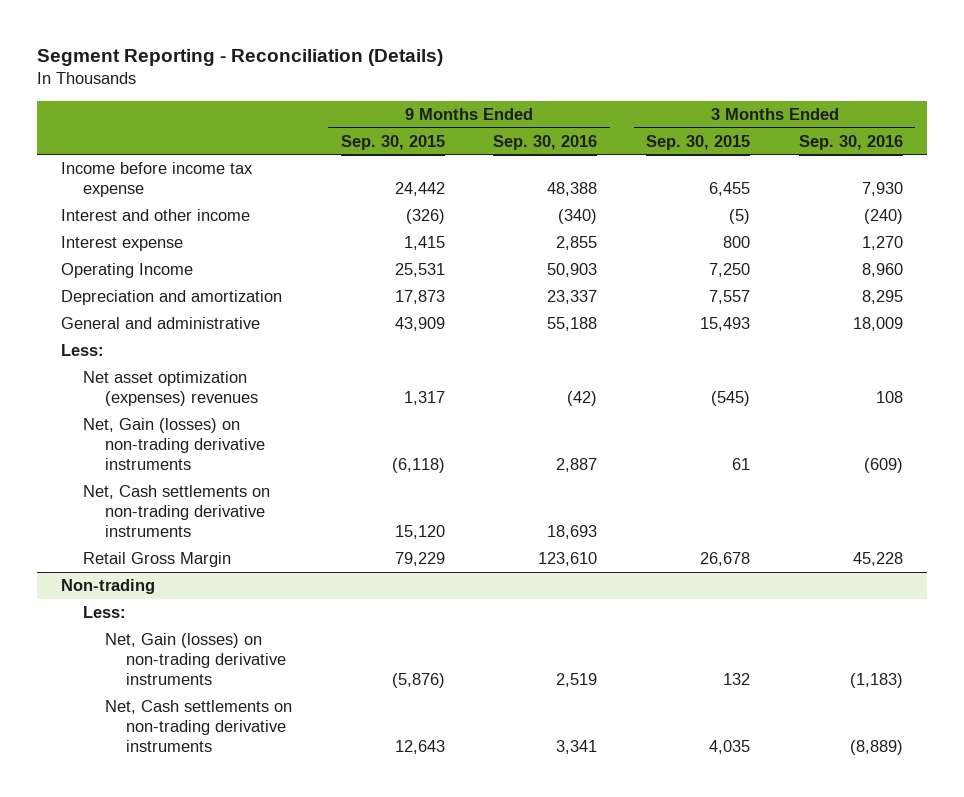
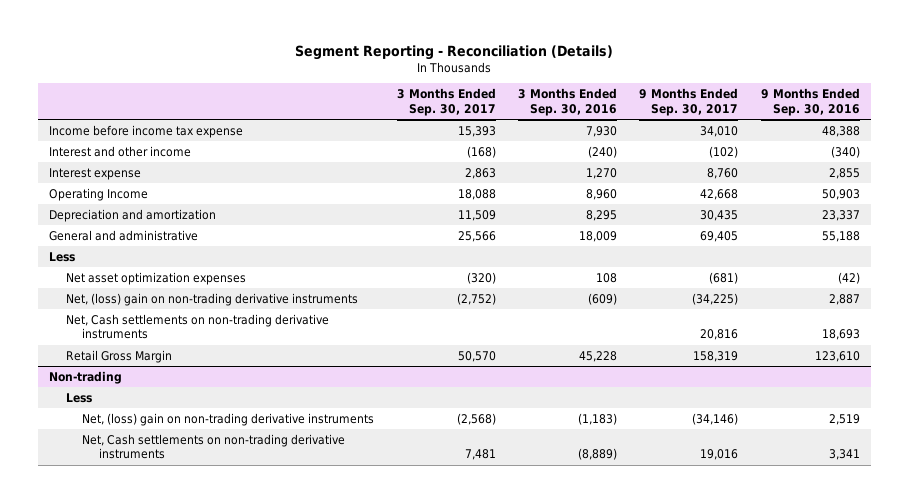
- | 9 Months Ended Sep. 30, 2015 | 9 Months Ended Sep. 30, 2016 | 3 Months Ended Sep. 30, 2015 | 3 Months Ended Sep. 30, 2016
+ | 3 Months Ended Sep. 30, 2017 | 3 Months Ended Sep. 30, 2016 | 9 Months Ended Sep. 30, 2017 | 9 Months Ended Sep. 30, 2016
- Less:
- Net asset optimization (expenses) revenues | 1,317 | (42) | (545) | 108
- Net, Gain (losses) on non-trading derivative instruments | (6,118) | 2,887 | 61 | (609)
+ Less
+ Net asset optimization expenses | (320) | 108 | (681) | (42)
+ Net, (loss) gain on non-trading derivative instruments | (2,752) | (609) | (34,225) | 2,887
@ Non-trading
- Less:
- Net, Gain (losses) on non-trading derivative instruments | (5,876) | 2,519 | 132 | (1,183)
+ Less
+ Net, (loss) gain on non-trading derivative instruments | (2,568) | (1,183) | (34,146) | 2,519

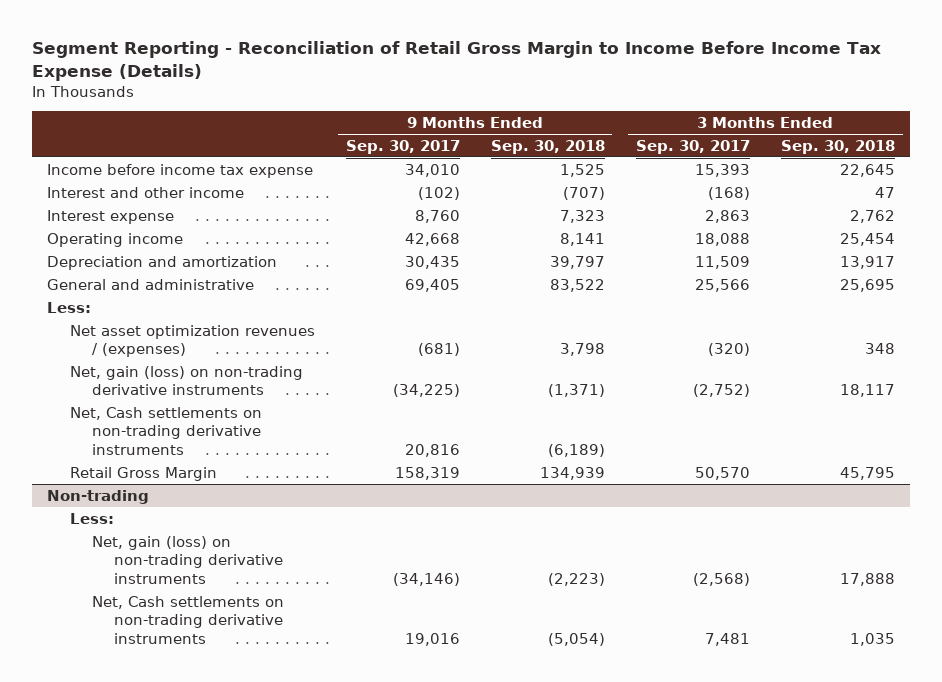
- Segment Reporting - Reconciliation (Details)
+ Segment Reporting - Reconciliation of Retail Gross Margin to Income Before Income Tax Expense (Details)
- | 3 Months Ended Sep. 30, 2017 | 3 Months Ended Sep. 30, 2016 | 9 Months Ended Sep. 30, 2017 | 9 Months Ended Sep. 30, 2016
+ | 9 Months Ended Sep. 30, 2017 | 9 Months Ended Sep. 30, 2018 | 3 Months Ended Sep. 30, 2017 | 3 Months Ended Sep. 30, 2018
- Operating Income | 18,088 | 8,960 | 42,668 | 50,903
+ Operating income | 42,668 | 8,141 | 18,088 | 25,454
- Less
- Net asset optimization expenses | (320) | 108 | (681) | (42)
- Net, (loss) gain on non-trading derivative instruments | (2,752) | (609) | (34,225) | 2,887
+ Less:
+ Net asset optimization revenues / (expenses) | (681) | 3,798 | (320) | 348
+ Net, gain (loss) on non-trading derivative instruments | (34,225) | (1,371) | (2,752) | 18,117
@ Non-trading
- Less
- Net, (loss) gain on non-trading derivative instruments | (2,568) | (1,183) | (34,146) | 2,519
+ Less:
+ Net, gain (loss) on non-trading derivative instruments | (34,146) | (2,223) | (2,568) | 17,888

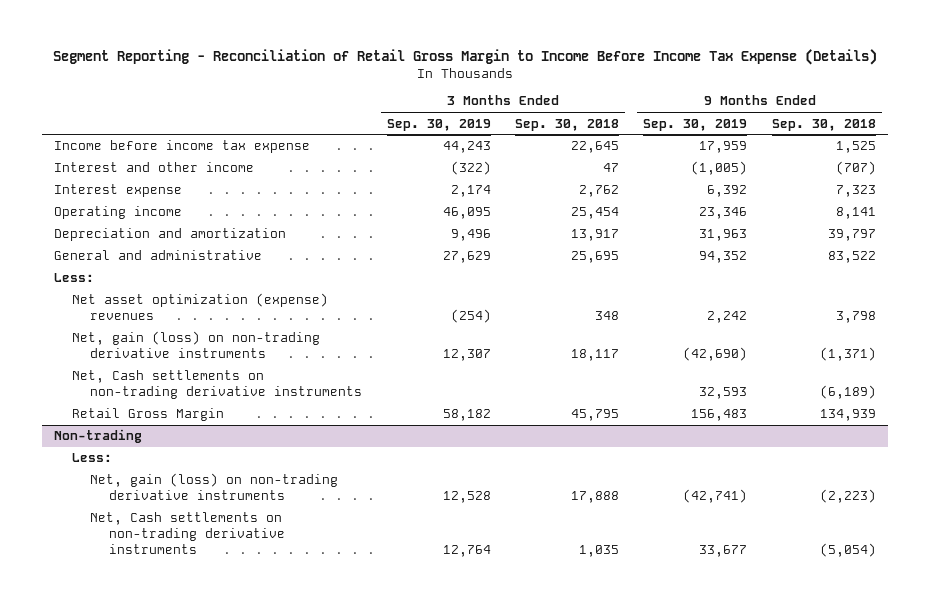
- | 9 Months Ended Sep. 30, 2017 | 9 Months Ended Sep. 30, 2018 | 3 Months Ended Sep. 30, 2017 | 3 Months Ended Sep. 30, 2018
+ | 3 Months Ended Sep. 30, 2019 | 3 Months Ended Sep. 30, 2018 | 9 Months Ended Sep. 30, 2019 | 9 Months Ended Sep. 30, 2018
- Net asset optimization revenues / (expenses) | (681) | 3,798 | (320) | 348
+ Net asset optimization (expense) revenues | (254) | 348 | 2,242 | 3,798

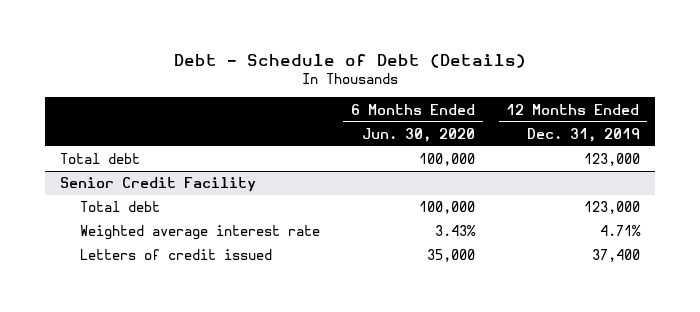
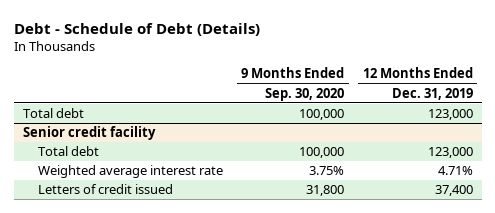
- | 6 Months Ended Jun. 30, 2020 | 12 Months Ended Dec. 31, 2019
+ | 9 Months Ended Sep. 30, 2020 | 12 Months Ended Dec. 31, 2019
- Senior Credit Facility
+ Senior credit facility

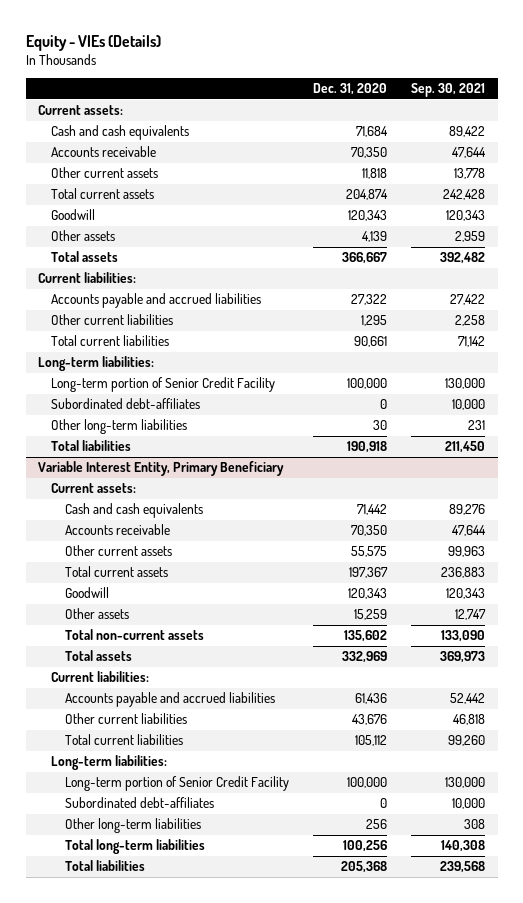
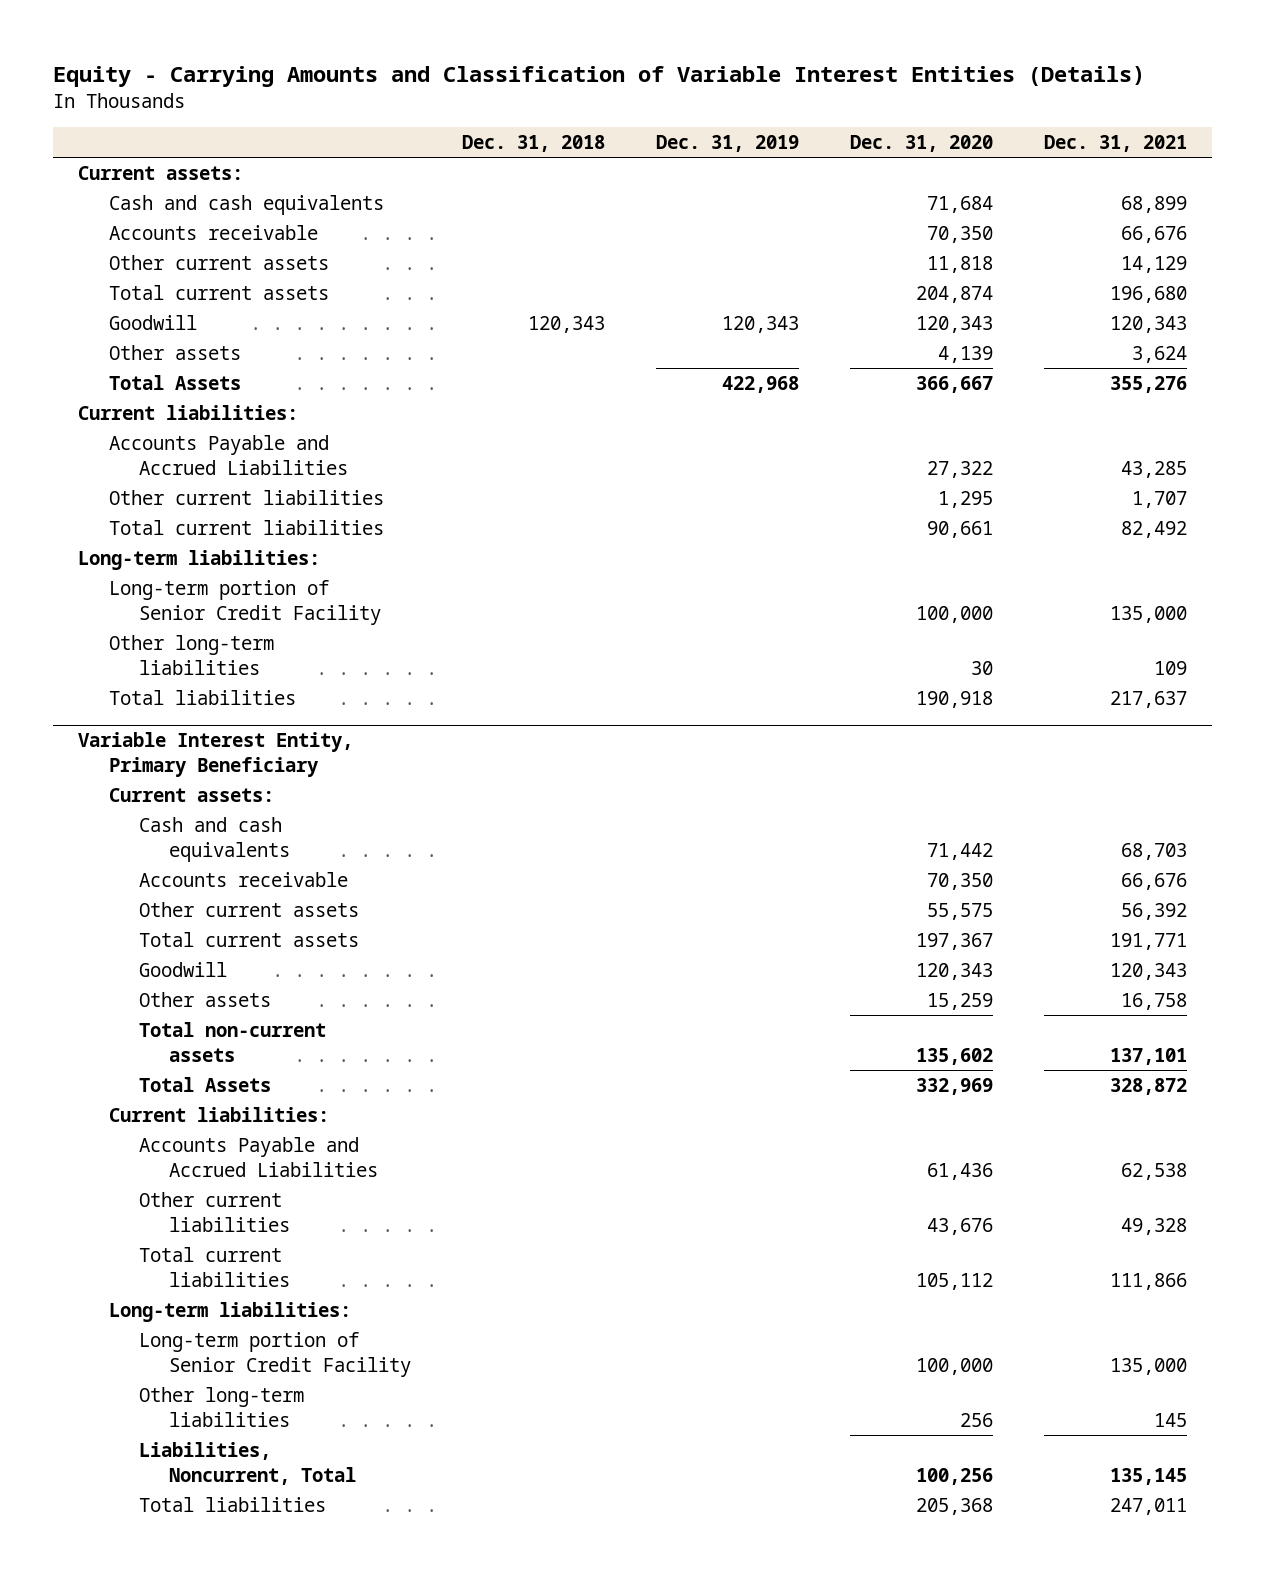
- Equity - VIEs (Details)
+ Equity - Carrying Amounts and Classification of Variable Interest Entities (Details)
- | Dec. 31, 2020 | Sep. 30, 2021
+ | Dec. 31, 2018 | Dec. 31, 2019 | Dec. 31, 2020 | Dec. 31, 2021
- Total assets | 366,667 | 392,482
+ Total Assets | | 422,968 | 366,667 | 355,276
- Accounts payable and accrued liabilities | 27,322 | 27,422
+ Accounts Payable and Accrued Liabilities | | | 27,322 | 43,285
- Subordinated debt-affiliates | 0 | 10,000
@ Variable Interest Entity, Primary Beneficiary
- Total assets | 332,969 | 369,973
+ Total Assets | | | 332,969 | 328,872
- Accounts payable and accrued liabilities | 61,436 | 52,442
+ Accounts Payable and Accrued Liabilities | | | 61,436 | 62,538
- Subordinated debt-affiliates | 0 | 10,000
- Total long-term liabilities | 100,256 | 140,308
+ Liabilities, Noncurrent, Total | | | 100,256 | 135,145

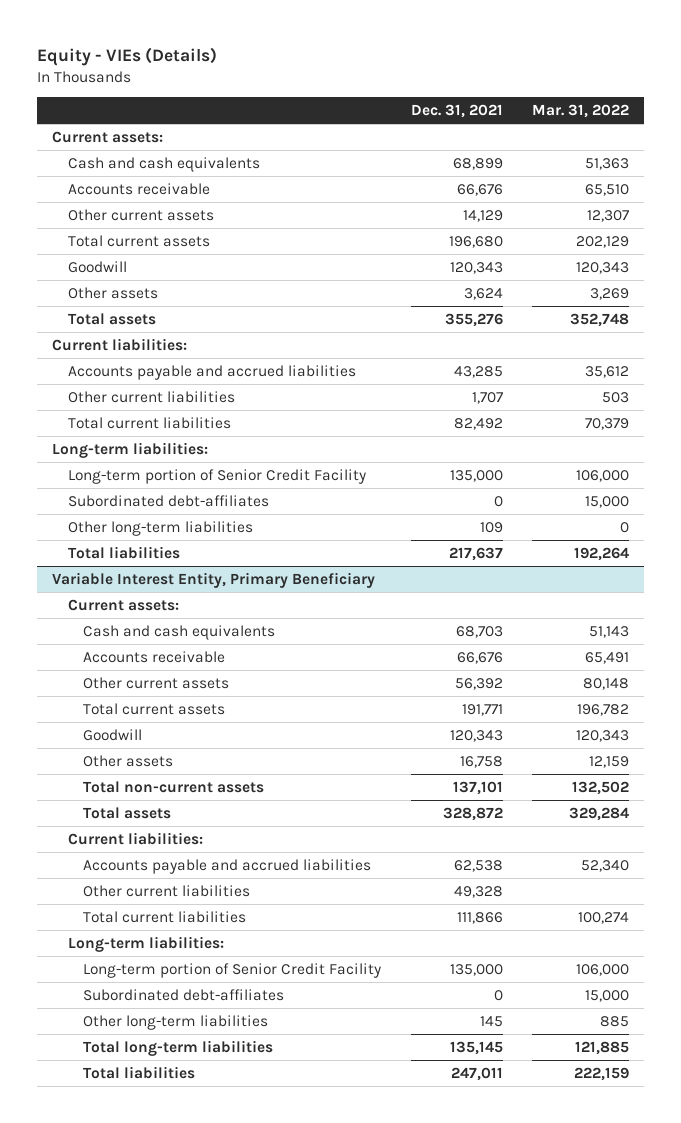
- Equity - Carrying Amounts and Classification of Variable Interest Entities (Details)
+ Equity - VIEs (Details)
- | Dec. 31, 2018 | Dec. 31, 2019 | Dec. 31, 2020 | Dec. 31, 2021
+ | Dec. 31, 2021 | Mar. 31, 2022
- Total Assets | | 422,968 | 366,667 | 355,276
+ Total assets | 355,276 | 352,748
- Accounts Payable and Accrued Liabilities | | | 27,322 | 43,285
+ Accounts payable and accrued liabilities | 43,285 | 35,612
+ Subordinated debt-affiliates | 0 | 15,000
@ Variable Interest Entity, Primary Beneficiary
- Total Assets | | | 332,969 | 328,872
+ Total assets | 328,872 | 329,284
- Accounts Payable and Accrued Liabilities | | | 61,436 | 62,538
+ Accounts payable and accrued liabilities | 62,538 | 52,340
+ Subordinated debt-affiliates | 0 | 15,000
- Liabilities, Noncurrent, Total | | | 100,256 | 135,145
+ Total long-term liabilities | 135,145 | 121,885

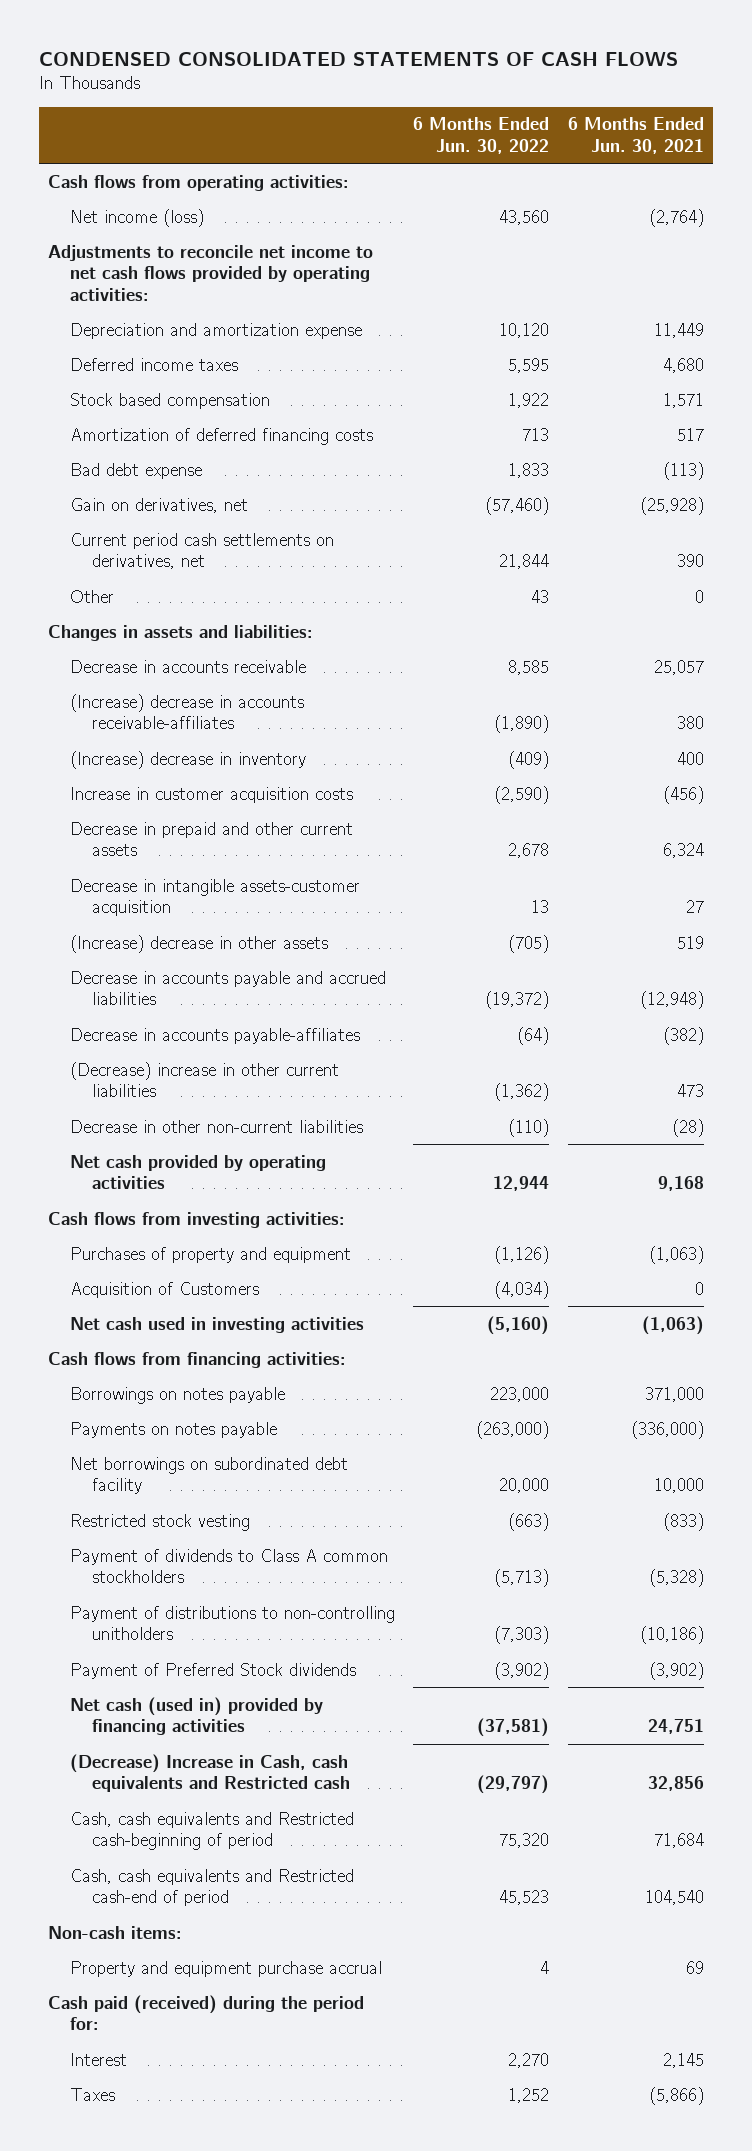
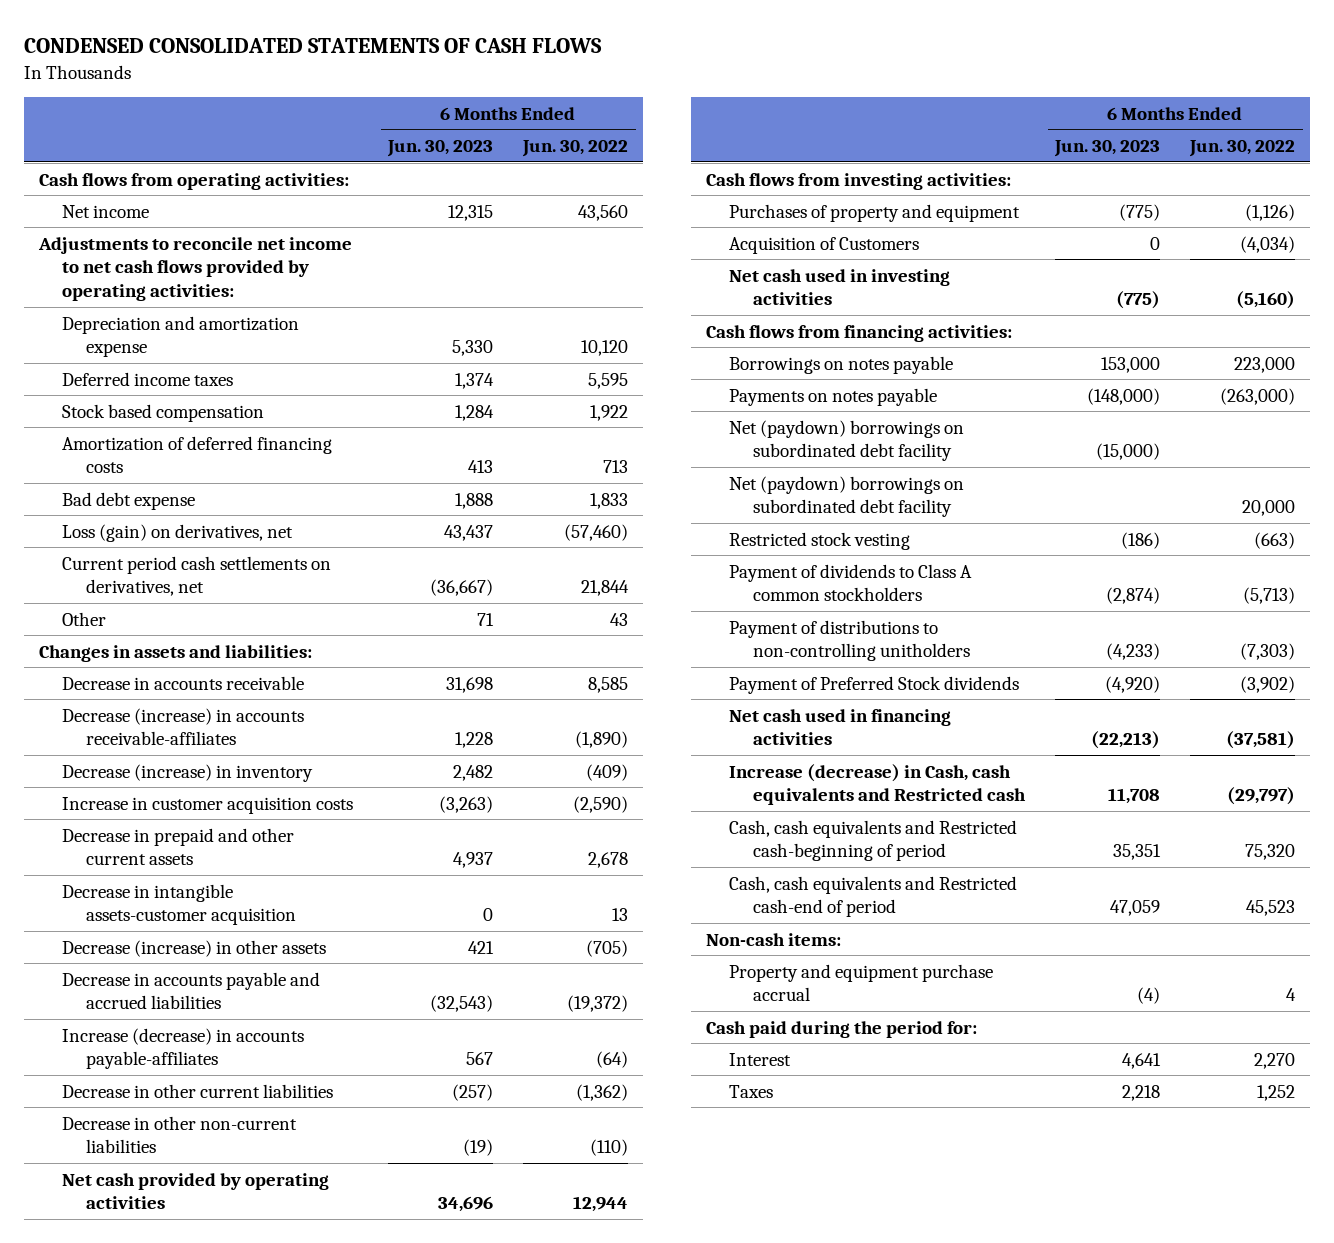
- | 6 Months Ended Jun. 30, 2022 | 6 Months Ended Jun. 30, 2021
+ | 6 Months Ended Jun. 30, 2023 | 6 Months Ended Jun. 30, 2022
- Net income (loss) | 43,560 | (2,764)
+ Net income | 12,315 | 43,560
- Gain on derivatives, net | (57,460) | (25,928)
+ Loss (gain) on derivatives, net | 43,437 | (57,460)
- (Increase) decrease in accounts receivable-affiliates | (1,890) | 380
- (Increase) decrease in inventory | (409) | 400
+ Decrease (increase) in accounts receivable-affiliates | 1,228 | (1,890)
+ Decrease (increase) in inventory | 2,482 | (409)
- (Increase) decrease in other assets | (705) | 519
+ Decrease (increase) in other assets | 421 | (705)
- Decrease in accounts payable-affiliates | (64) | (382)
- (Decrease) increase in other current liabilities | (1,362) | 473
+ Increase (decrease) in accounts payable-affiliates | 567 | (64)
+ Decrease in other current liabilities | (257) | (1,362)
- Net borrowings on subordinated debt facility | 20,000 | 10,000
+ Net (paydown) borrowings on subordinated debt facility | (15,000) |
+ Net (paydown) borrowings on subordinated debt facility | | 20,000
- Net cash (used in) provided by financing activities | (37,581) | 24,751
- (Decrease) Increase in Cash, cash equivalents and Restricted cash | (29,797) | 32,856
+ Net cash used in financing activities | (22,213) | (37,581)
+ Increase (decrease) in Cash, cash equivalents and Restricted cash | 11,708 | (29,797)
- Cash paid (received) during the period for:
+ Cash paid during the period for:

